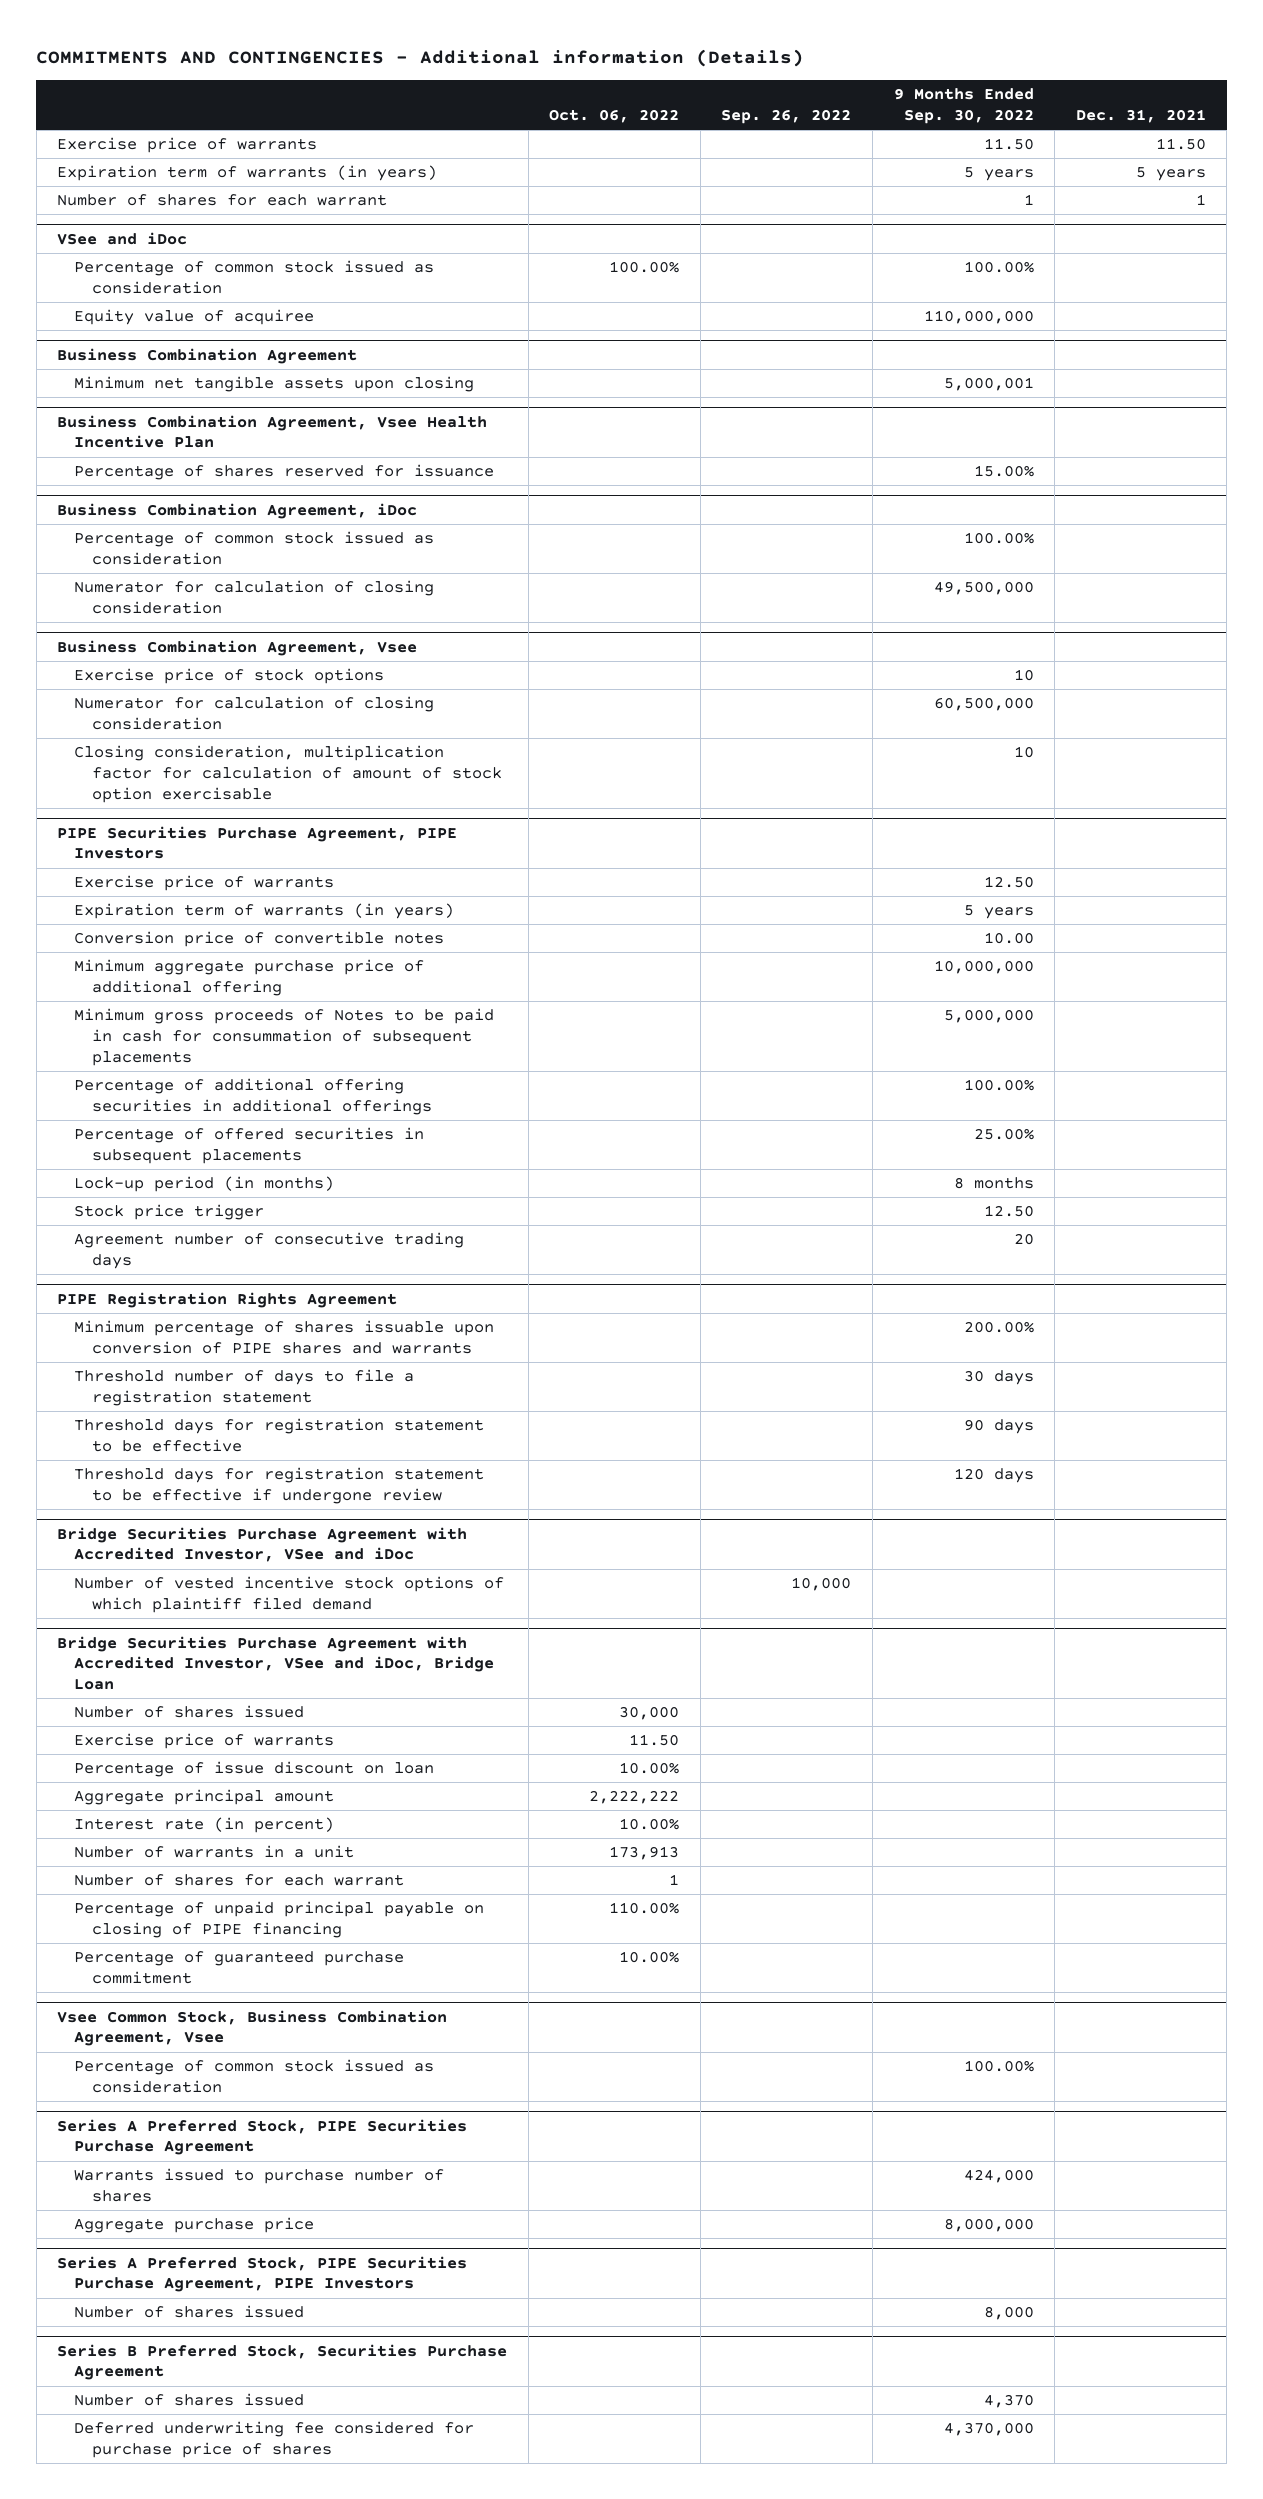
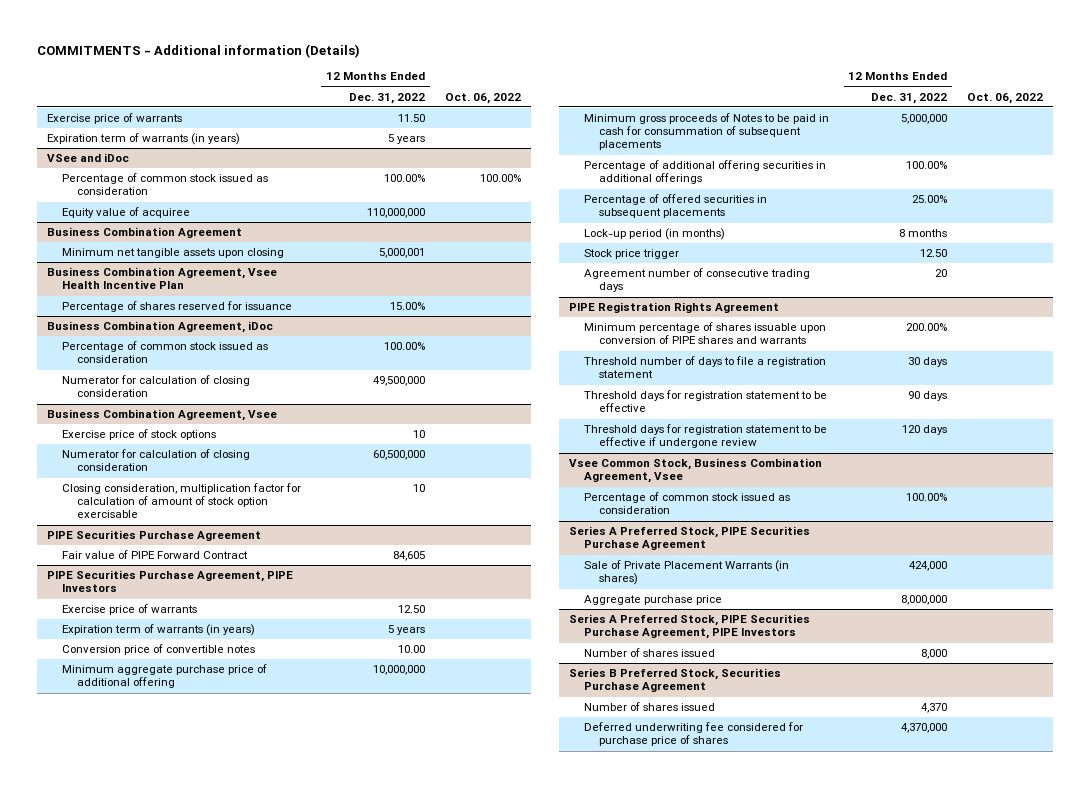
- COMMITMENTS AND CONTINGENCIES - Additional information (Details)
+ COMMITMENTS - Additional information (Details)
- | Oct. 06, 2022 | Sep. 26, 2022 | 9 Months Ended Sep. 30, 2022 | Dec. 31, 2021
+ | 12 Months Ended Dec. 31, 2022 | Oct. 06, 2022
- Number of shares for each warrant | | | 1 | 1
+ PIPE Securities Purchase Agreement
+ Fair value of PIPE Forward Contract | 84,605 |
- Bridge Securities Purchase Agreement with Accredited Investor, VSee and iDoc
- Number of vested incentive stock options of which plaintiff filed demand | | 10,000 | |
- Bridge Securities Purchase Agreement with Accredited Investor, VSee and iDoc, Bridge Loan
- Number of shares issued | 30,000 | | |
- Exercise price of warrants | 11.50 | | |
- Percentage of issue discount on loan | 10.00% | | |
- Aggregate principal amount | 2,222,222 | | |
- Interest rate (in percent) | 10.00% | | |
- Number of warrants in a unit | 173,913 | | |
- Number of shares for each warrant | 1 | | |
- Percentage of unpaid principal payable on closing of PIPE financing | 110.00% | | |
- Percentage of guaranteed purchase commitment | 10.00% | | |
@ Series A Preferred Stock, PIPE Securities Purchase Agreement
- Warrants issued to purchase number of shares | | | 424,000 |
+ Sale of Private Placement Warrants (in shares) | 424,000 |

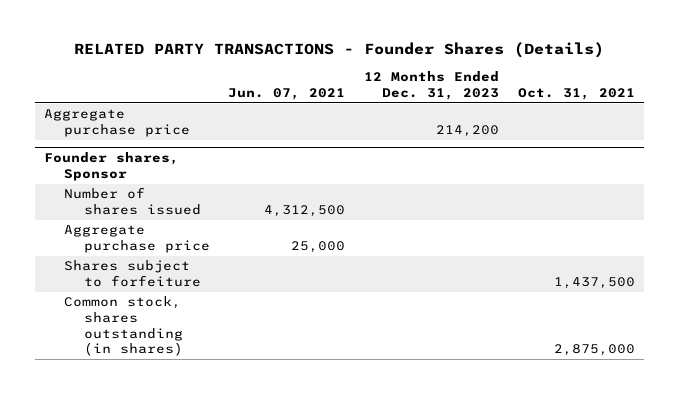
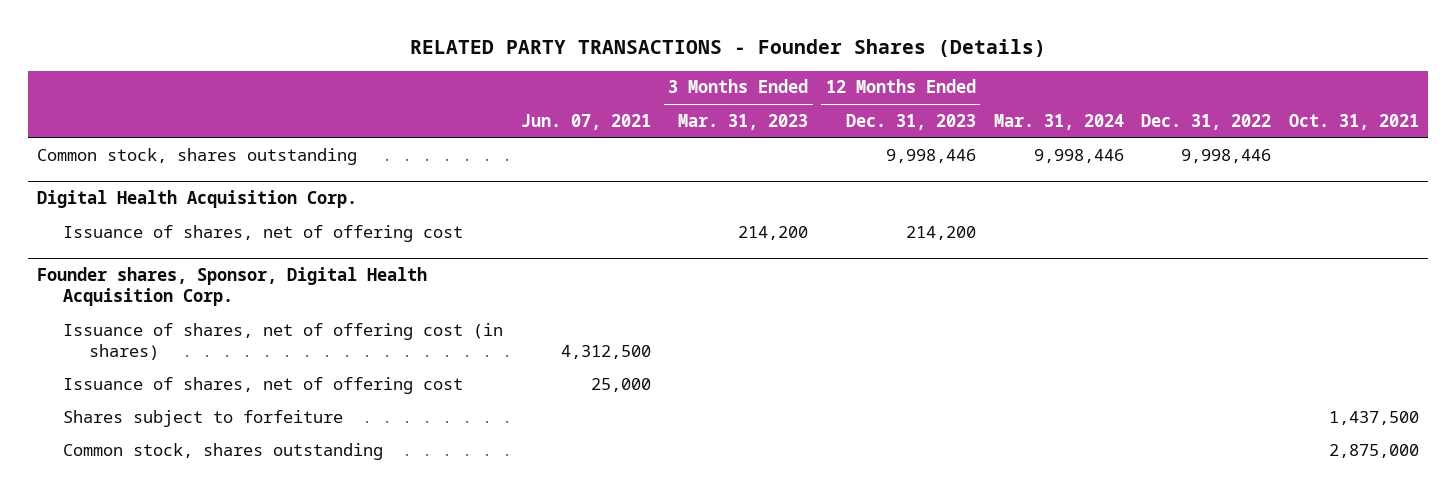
- | Jun. 07, 2021 | 12 Months Ended Dec. 31, 2023 | Oct. 31, 2021
+ | Jun. 07, 2021 | 3 Months Ended Mar. 31, 2023 | 12 Months Ended Dec. 31, 2023 | Mar. 31, 2024 | Dec. 31, 2022 | Oct. 31, 2021
- Aggregate purchase price | | 214,200 |
- Founder shares, Sponsor
- Number of shares issued | 4,312,500 | |
- Aggregate purchase price | 25,000 | |
+ Common stock, shares outstanding | | | 9,998,446 | 9,998,446 | 9,998,446 |
+ Digital Health Acquisition Corp.
+ Issuance of shares, net of offering cost | | 214,200 | 214,200 | | |
+ Founder shares, Sponsor, Digital Health Acquisition Corp.
+ Issuance of shares, net of offering cost (in shares) | 4,312,500 | | | | |
+ Issuance of shares, net of offering cost | 25,000 | | | | |
- Common stock, shares outstanding (in shares) | | | 2,875,000
+ Common stock, shares outstanding | | | | | | 2,875,000

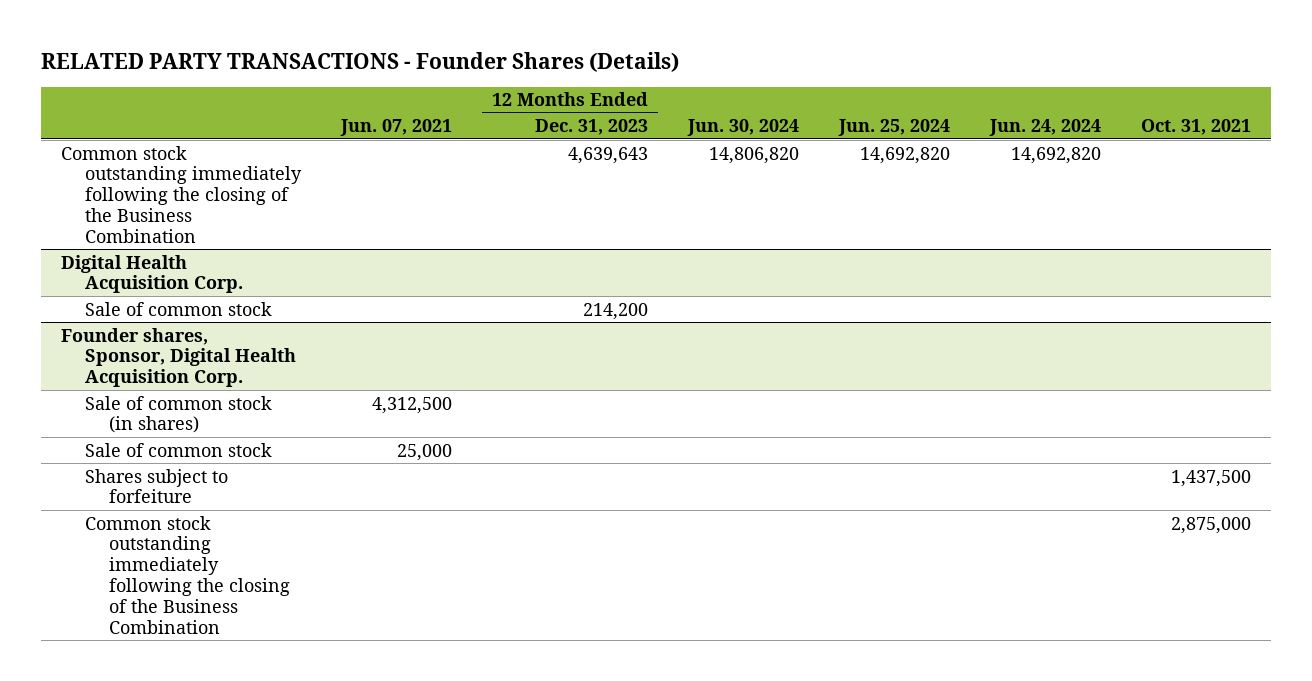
- | Jun. 07, 2021 | 3 Months Ended Mar. 31, 2023 | 12 Months Ended Dec. 31, 2023 | Mar. 31, 2024 | Dec. 31, 2022 | Oct. 31, 2021
+ | Jun. 07, 2021 | 12 Months Ended Dec. 31, 2023 | Jun. 30, 2024 | Jun. 25, 2024 | Jun. 24, 2024 | Oct. 31, 2021
- Common stock, shares outstanding | | | 9,998,446 | 9,998,446 | 9,998,446 |
+ Common stock outstanding immediately following the closing of the Business Combination | | 4,639,643 | 14,806,820 | 14,692,820 | 14,692,820 |
@ Digital Health Acquisition Corp.
- Issuance of shares, net of offering cost | | 214,200 | 214,200 | | |
+ Sale of common stock | | 214,200 | | | |
@ Founder shares, Sponsor, Digital Health Acquisition Corp.
- Issuance of shares, net of offering cost (in shares) | 4,312,500 | | | | |
- Issuance of shares, net of offering cost | 25,000 | | | | |
+ Sale of common stock (in shares) | 4,312,500 | | | | |
+ Sale of common stock | 25,000 | | | | |
- Common stock, shares outstanding | | | | | | 2,875,000
+ Common stock outstanding immediately following the closing of the Business Combination | | | | | | 2,875,000

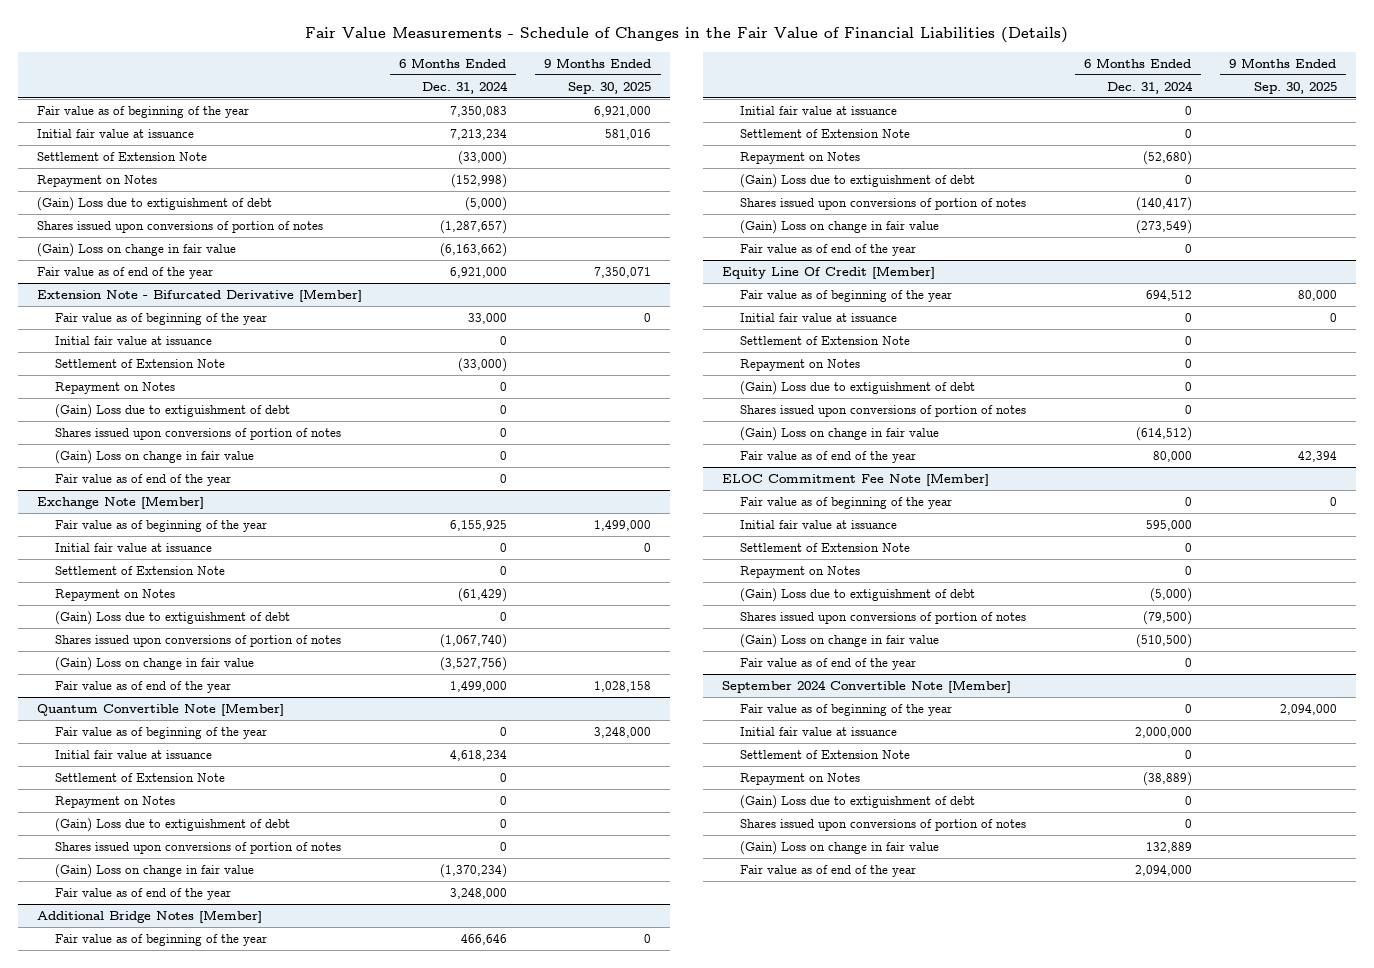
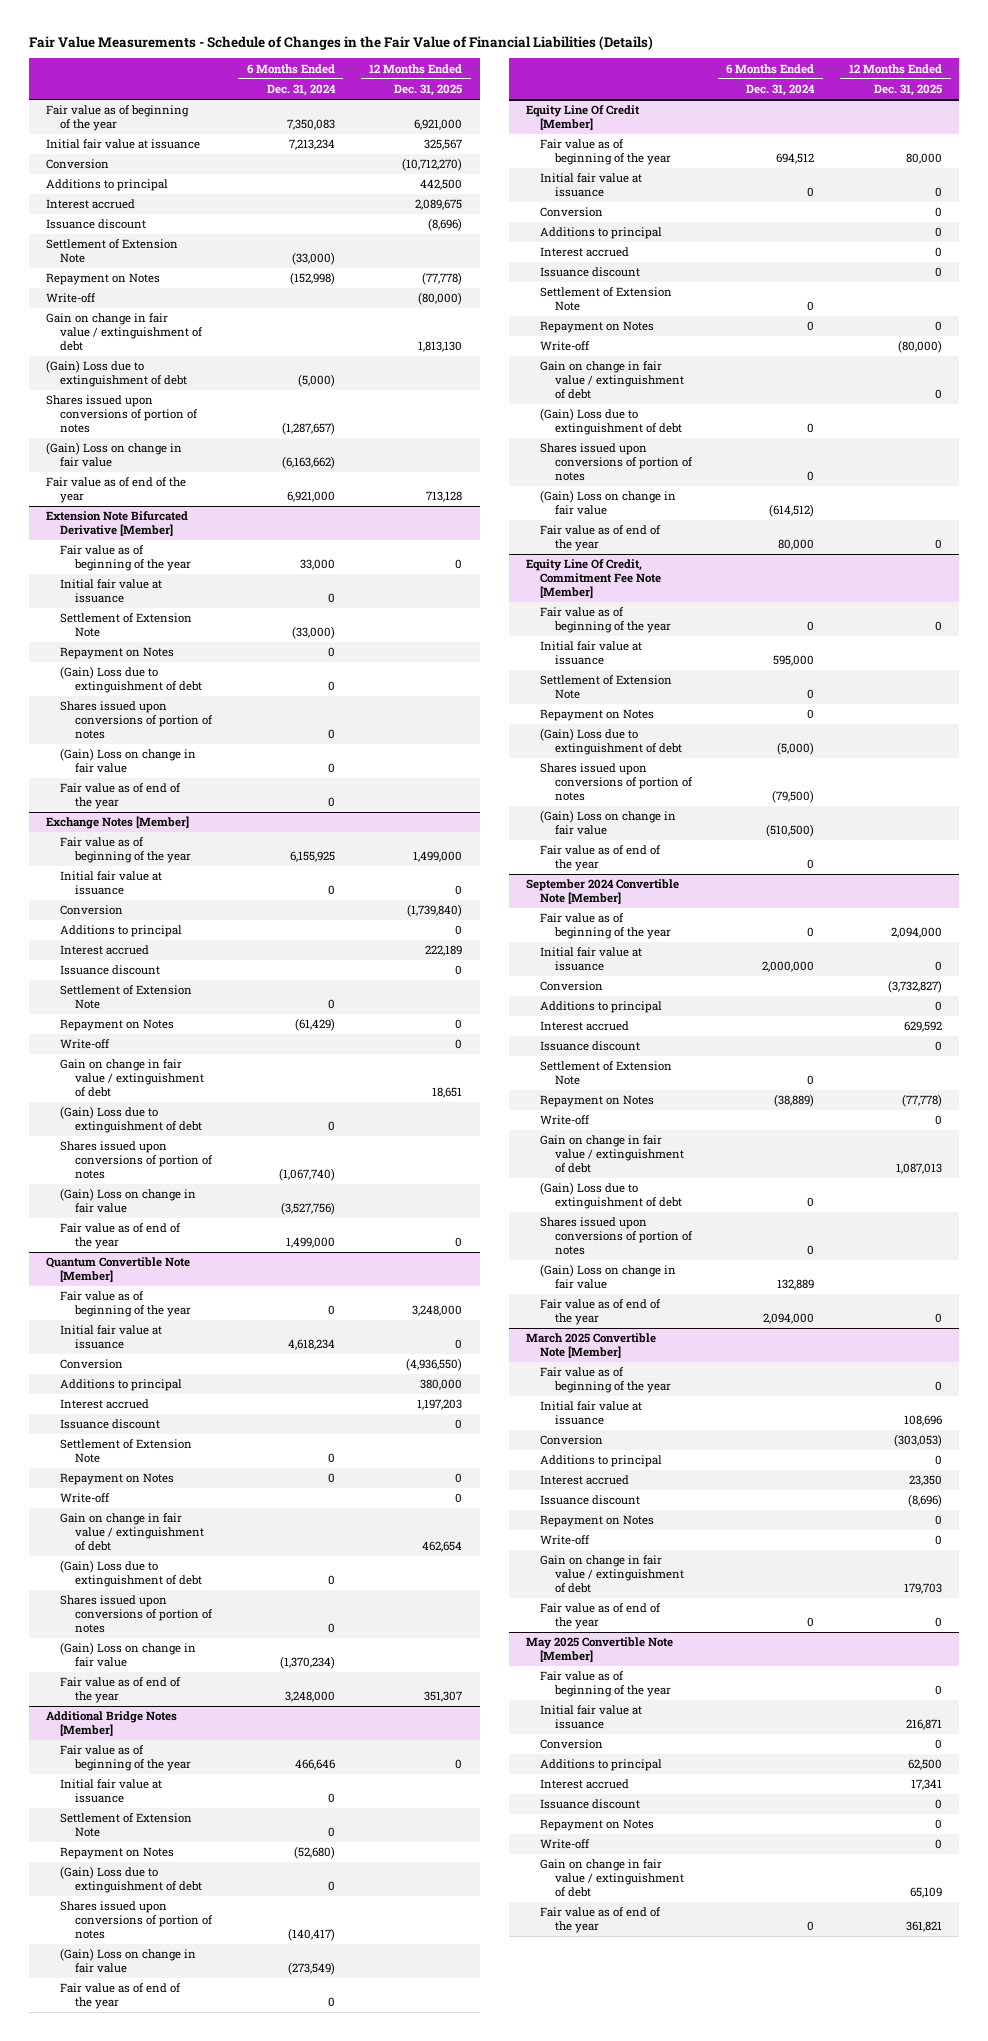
- | 6 Months Ended Dec. 31, 2024 | 9 Months Ended Sep. 30, 2025
+ | 6 Months Ended Dec. 31, 2024 | 12 Months Ended Dec. 31, 2025
+ Conversion | | (10,712,270)
+ Additions to principal | | 442,500
+ Interest accrued | | 2,089,675
+ Issuance discount | | (8,696)
- (Gain) Loss due to extiguishment of debt | (5,000) |
+ Write-off | | (80,000)
+ Gain on change in fair value / extinguishment of debt | | 1,813,130
+ (Gain) Loss due to extinguishment of debt | (5,000) |
- Extension Note - Bifurcated Derivative [Member]
+ Extension Note Bifurcated Derivative [Member]
- (Gain) Loss due to extiguishment of debt | 0 |
+ (Gain) Loss due to extinguishment of debt | 0 |
- Exchange Note [Member]
+ Exchange Notes [Member]
+ Conversion | | (1,739,840)
+ Additions to principal | | 0
+ Interest accrued | | 222,189
+ Issuance discount | | 0
- (Gain) Loss due to extiguishment of debt | 0 |
+ Write-off | | 0
+ Gain on change in fair value / extinguishment of debt | | 18,651
+ (Gain) Loss due to extinguishment of debt | 0 |
@ Quantum Convertible Note [Member]
+ Conversion | | (4,936,550)
+ Additions to principal | | 380,000
+ Interest accrued | | 1,197,203
+ Issuance discount | | 0
- (Gain) Loss due to extiguishment of debt | 0 |
+ Write-off | | 0
+ Gain on change in fair value / extinguishment of debt | | 462,654
+ (Gain) Loss due to extinguishment of debt | 0 |
@ Additional Bridge Notes [Member]
- (Gain) Loss due to extiguishment of debt | 0 |
+ (Gain) Loss due to extinguishment of debt | 0 |
@ Equity Line Of Credit [Member]
+ Conversion | | 0
+ Additions to principal | | 0
+ Interest accrued | | 0
+ Issuance discount | | 0
- (Gain) Loss due to extiguishment of debt | 0 |
+ Write-off | | (80,000)
+ Gain on change in fair value / extinguishment of debt | | 0
+ (Gain) Loss due to extinguishment of debt | 0 |
- ELOC Commitment Fee Note [Member]
+ Equity Line Of Credit, Commitment Fee Note [Member]
- (Gain) Loss due to extiguishment of debt | (5,000) |
+ (Gain) Loss due to extinguishment of debt | (5,000) |
@ September 2024 Convertible Note [Member]
+ Conversion | | (3,732,827)
+ Additions to principal | | 0
+ Interest accrued | | 629,592
+ Issuance discount | | 0
- (Gain) Loss due to extiguishment of debt | 0 |
+ Write-off | | 0
+ Gain on change in fair value / extinguishment of debt | | 1,087,013
+ (Gain) Loss due to extinguishment of debt | 0 |
+ March 2025 Convertible Note [Member]
+ Fair value as of beginning of the year | | 0
+ Initial fair value at issuance | | 108,696
+ Conversion | | (303,053)
+ Additions to principal | | 0
+ Interest accrued | | 23,350
+ Issuance discount | | (8,696)
+ Repayment on Notes | | 0
+ Write-off | | 0
+ Gain on change in fair value / extinguishment of debt | | 179,703
+ Fair value as of end of the year | 0 | 0
+ May 2025 Convertible Note [Member]
+ Fair value as of beginning of the year | | 0
+ Initial fair value at issuance | | 216,871
+ Conversion | | 0
+ Additions to principal | | 62,500
+ Interest accrued | | 17,341
+ Issuance discount | | 0
+ Repayment on Notes | | 0
+ Write-off | | 0
+ Gain on change in fair value / extinguishment of debt | | 65,109
+ Fair value as of end of the year | 0 | 361,821

